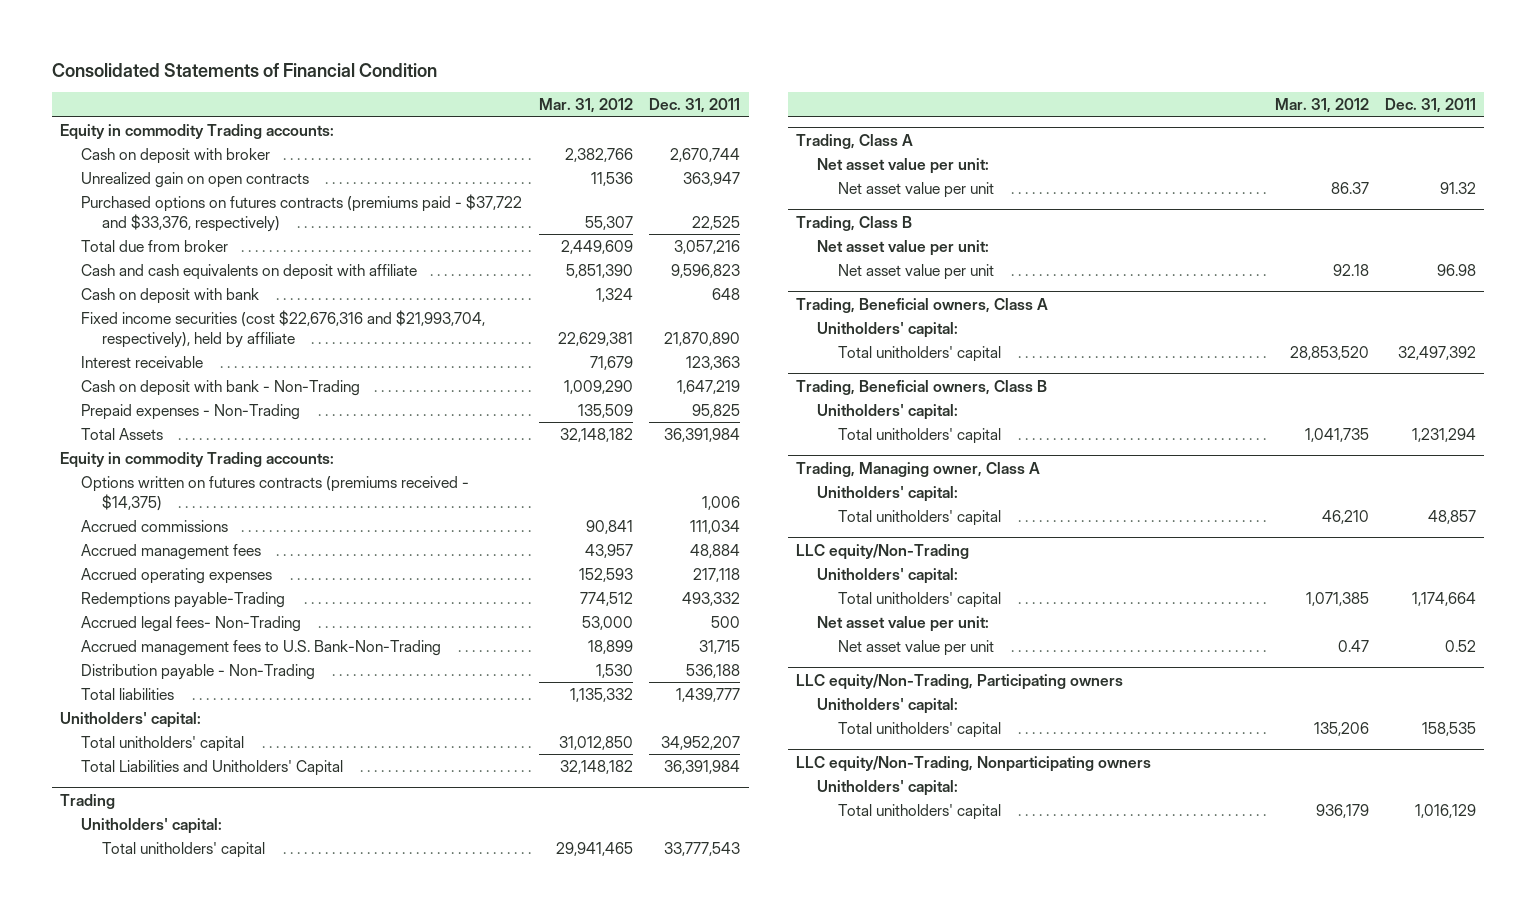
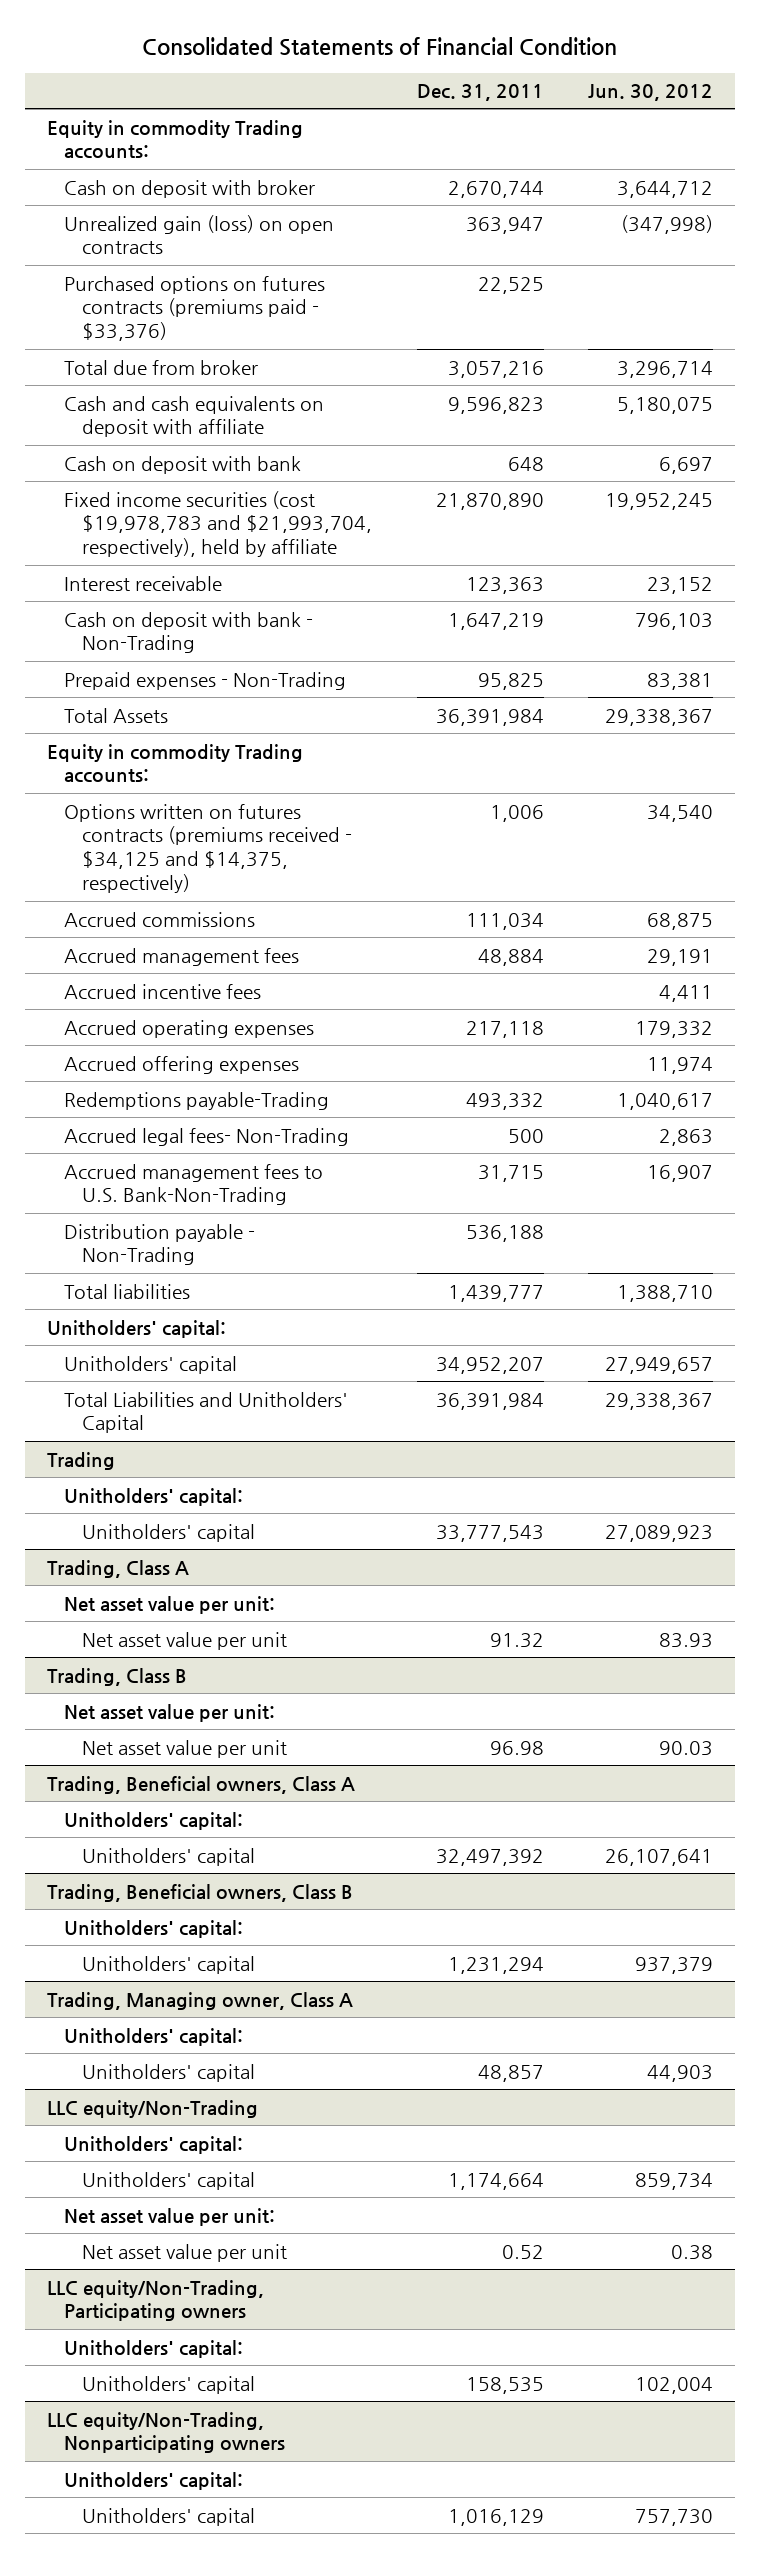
- | Mar. 31, 2012 | Dec. 31, 2011
+ | Dec. 31, 2011 | Jun. 30, 2012
- Unrealized gain on open contracts | 11,536 | 363,947
- Purchased options on futures contracts (premiums paid - $37,722 and $33,376, respectively) | 55,307 | 22,525
+ Unrealized gain (loss) on open contracts | 363,947 | (347,998)
+ Purchased options on futures contracts (premiums paid - $33,376) | 22,525 |
- Fixed income securities (cost $22,676,316 and $21,993,704, respectively), held by affiliate | 22,629,381 | 21,870,890
+ Fixed income securities (cost $19,978,783 and $21,993,704, respectively), held by affiliate | 21,870,890 | 19,952,245
- Options written on futures contracts (premiums received - $14,375) | | 1,006
+ Options written on futures contracts (premiums received - $34,125 and $14,375, respectively) | 1,006 | 34,540
+ Accrued incentive fees | | 4,411
+ Accrued offering expenses | | 11,974
- Total unitholders' capital | 31,012,850 | 34,952,207
+ Unitholders' capital | 34,952,207 | 27,949,657
@ Trading
- Total unitholders' capital | 29,941,465 | 33,777,543
+ Unitholders' capital | 33,777,543 | 27,089,923
@ Trading, Beneficial owners, Class A
- Total unitholders' capital | 28,853,520 | 32,497,392
+ Unitholders' capital | 32,497,392 | 26,107,641
@ Trading, Beneficial owners, Class B
- Total unitholders' capital | 1,041,735 | 1,231,294
+ Unitholders' capital | 1,231,294 | 937,379
@ Trading, Managing owner, Class A
- Total unitholders' capital | 46,210 | 48,857
+ Unitholders' capital | 48,857 | 44,903
@ LLC equity/Non-Trading
- Total unitholders' capital | 1,071,385 | 1,174,664
+ Unitholders' capital | 1,174,664 | 859,734
@ LLC equity/Non-Trading, Participating owners
- Total unitholders' capital | 135,206 | 158,535
+ Unitholders' capital | 158,535 | 102,004
@ LLC equity/Non-Trading, Nonparticipating owners
- Total unitholders' capital | 936,179 | 1,016,129
+ Unitholders' capital | 1,016,129 | 757,730

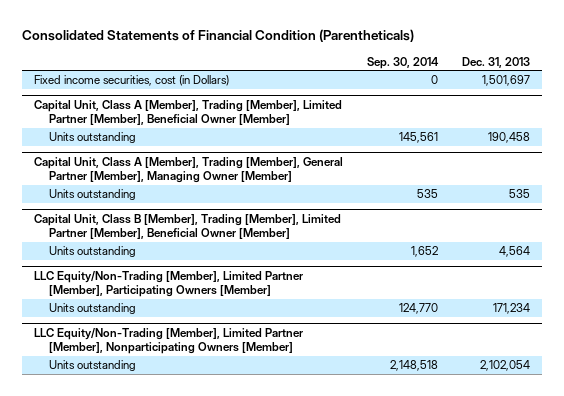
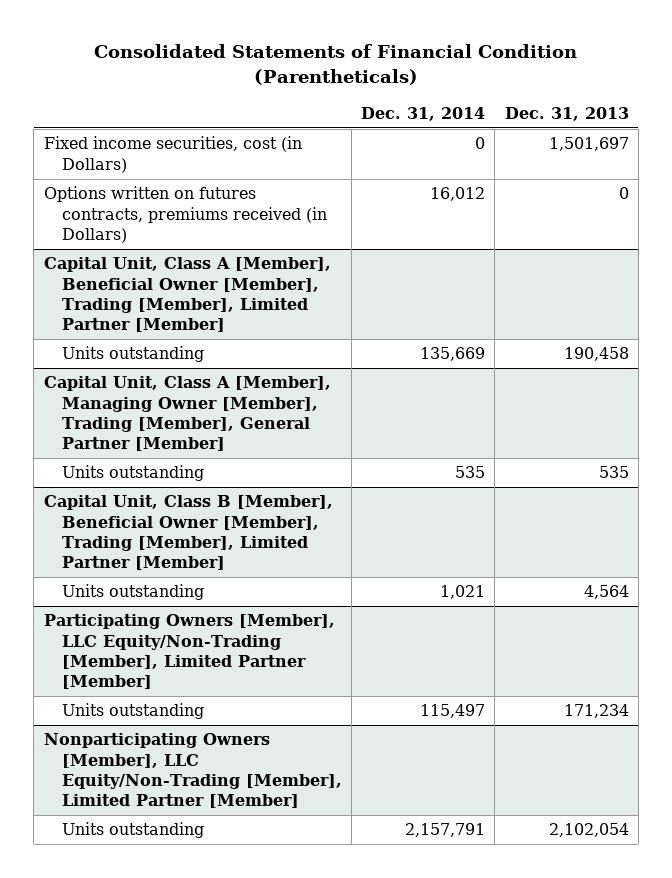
- | Sep. 30, 2014 | Dec. 31, 2013
+ | Dec. 31, 2014 | Dec. 31, 2013
- Capital Unit, Class A [Member], Trading [Member], Limited Partner [Member], Beneficial Owner [Member]
+ Options written on futures contracts, premiums received (in Dollars) | 16,012 | 0
+ Capital Unit, Class A [Member], Beneficial Owner [Member], Trading [Member], Limited Partner [Member]
- Capital Unit, Class A [Member], Trading [Member], General Partner [Member], Managing Owner [Member]
+ Capital Unit, Class A [Member], Managing Owner [Member], Trading [Member], General Partner [Member]
- Capital Unit, Class B [Member], Trading [Member], Limited Partner [Member], Beneficial Owner [Member]
+ Capital Unit, Class B [Member], Beneficial Owner [Member], Trading [Member], Limited Partner [Member]
- LLC Equity/Non-Trading [Member], Limited Partner [Member], Participating Owners [Member]
+ Participating Owners [Member], LLC Equity/Non-Trading [Member], Limited Partner [Member]
- LLC Equity/Non-Trading [Member], Limited Partner [Member], Nonparticipating Owners [Member]
+ Nonparticipating Owners [Member], LLC Equity/Non-Trading [Member], Limited Partner [Member]

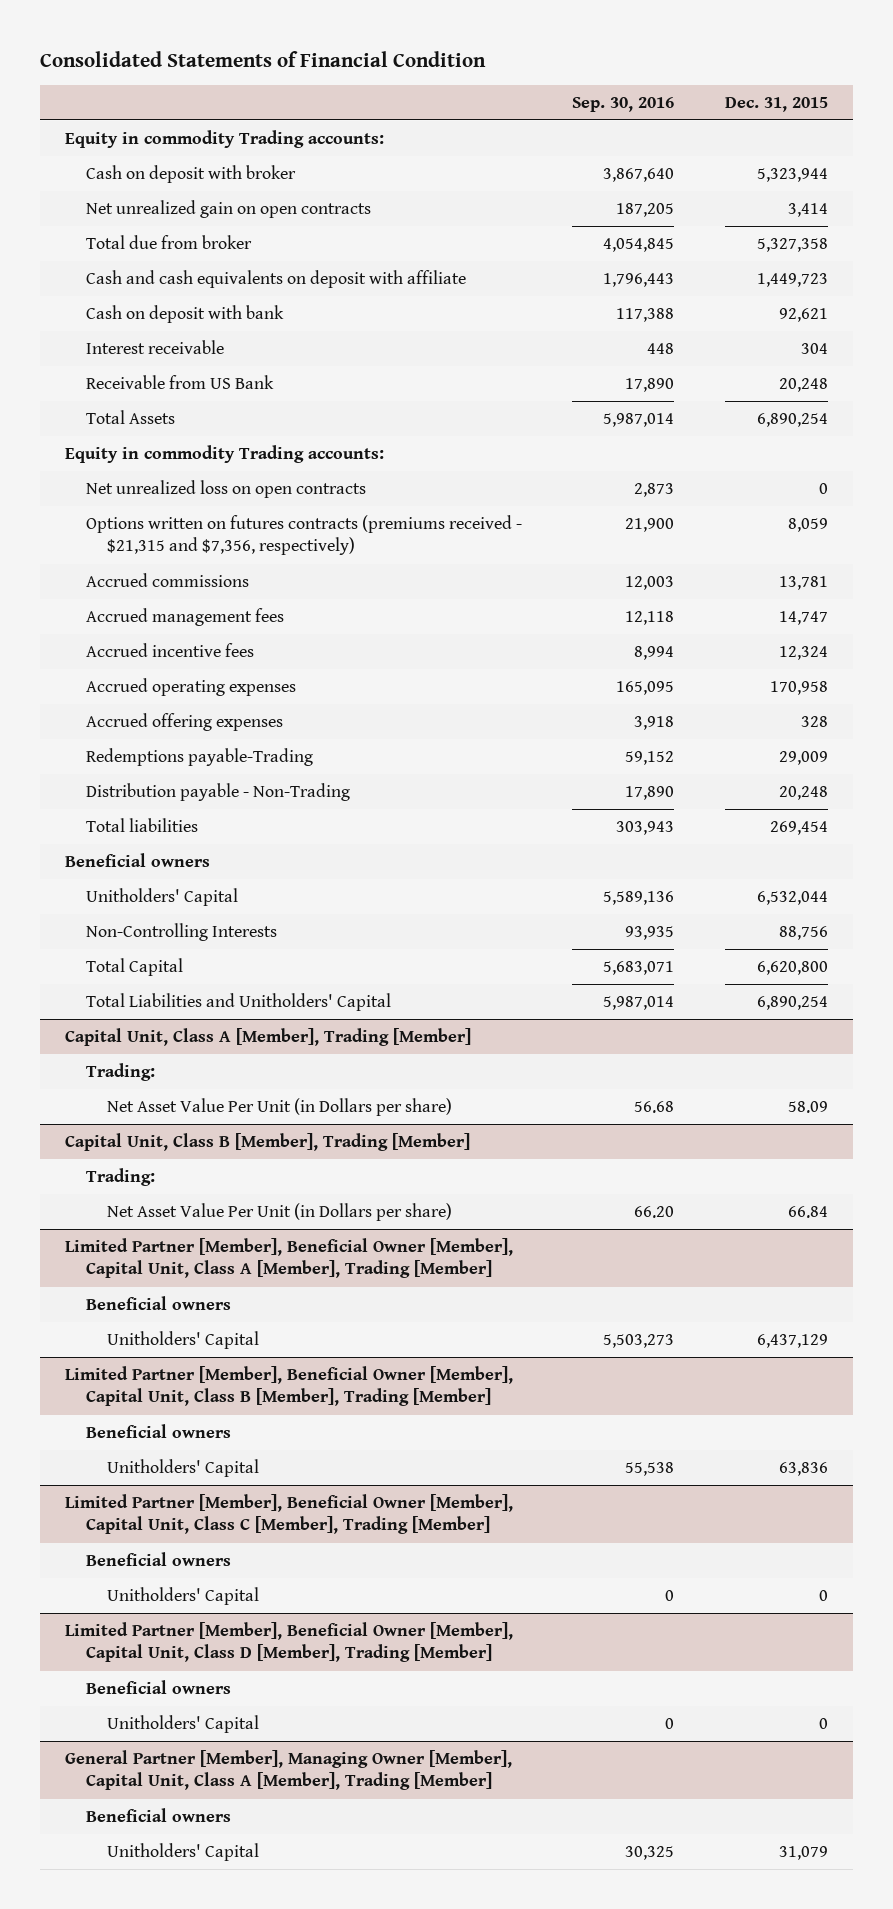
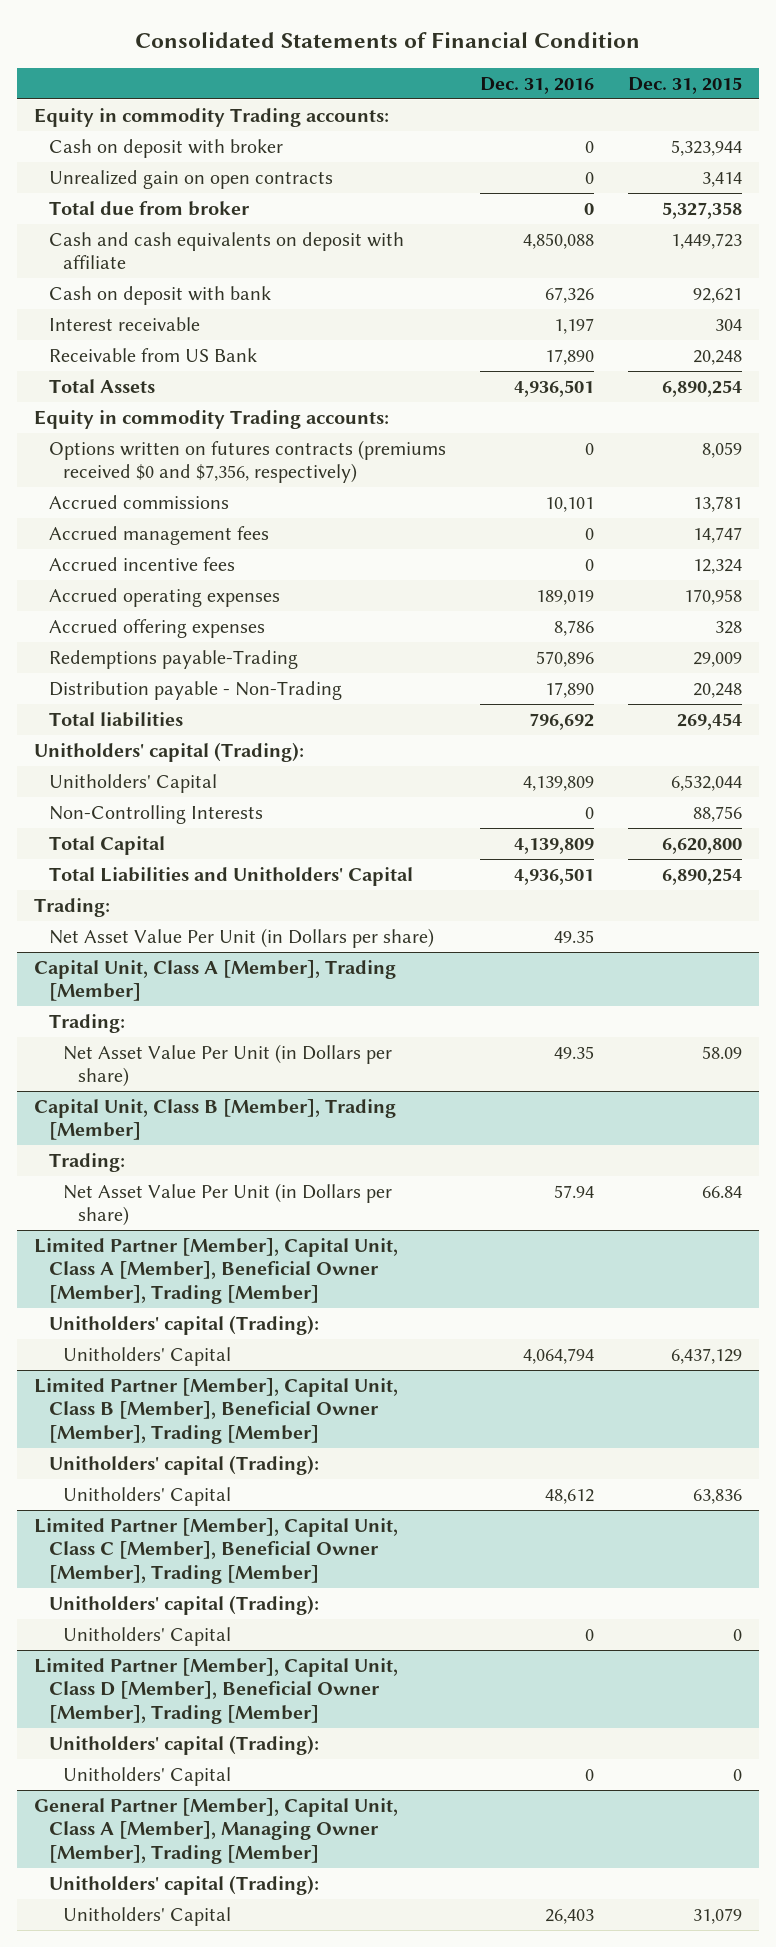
- | Sep. 30, 2016 | Dec. 31, 2015
+ | Dec. 31, 2016 | Dec. 31, 2015
- Net unrealized gain on open contracts | 187,205 | 3,414
+ Unrealized gain on open contracts | 0 | 3,414
- Net unrealized loss on open contracts | 2,873 | 0
- Options written on futures contracts (premiums received - $21,315 and $7,356, respectively) | 21,900 | 8,059
+ Options written on futures contracts (premiums received $0 and $7,356, respectively) | 0 | 8,059
- Beneficial owners
+ Unitholders' capital (Trading):
+ Trading:
+ Net Asset Value Per Unit (in Dollars per share) | 49.35 |
- Limited Partner [Member], Beneficial Owner [Member], Capital Unit, Class A [Member], Trading [Member]
- Beneficial owners
+ Limited Partner [Member], Capital Unit, Class A [Member], Beneficial Owner [Member], Trading [Member]
+ Unitholders' capital (Trading):
- Limited Partner [Member], Beneficial Owner [Member], Capital Unit, Class B [Member], Trading [Member]
- Beneficial owners
+ Limited Partner [Member], Capital Unit, Class B [Member], Beneficial Owner [Member], Trading [Member]
+ Unitholders' capital (Trading):
- Limited Partner [Member], Beneficial Owner [Member], Capital Unit, Class C [Member], Trading [Member]
- Beneficial owners
+ Limited Partner [Member], Capital Unit, Class C [Member], Beneficial Owner [Member], Trading [Member]
+ Unitholders' capital (Trading):
- Limited Partner [Member], Beneficial Owner [Member], Capital Unit, Class D [Member], Trading [Member]
- Beneficial owners
+ Limited Partner [Member], Capital Unit, Class D [Member], Beneficial Owner [Member], Trading [Member]
+ Unitholders' capital (Trading):
- General Partner [Member], Managing Owner [Member], Capital Unit, Class A [Member], Trading [Member]
- Beneficial owners
+ General Partner [Member], Capital Unit, Class A [Member], Managing Owner [Member], Trading [Member]
+ Unitholders' capital (Trading):

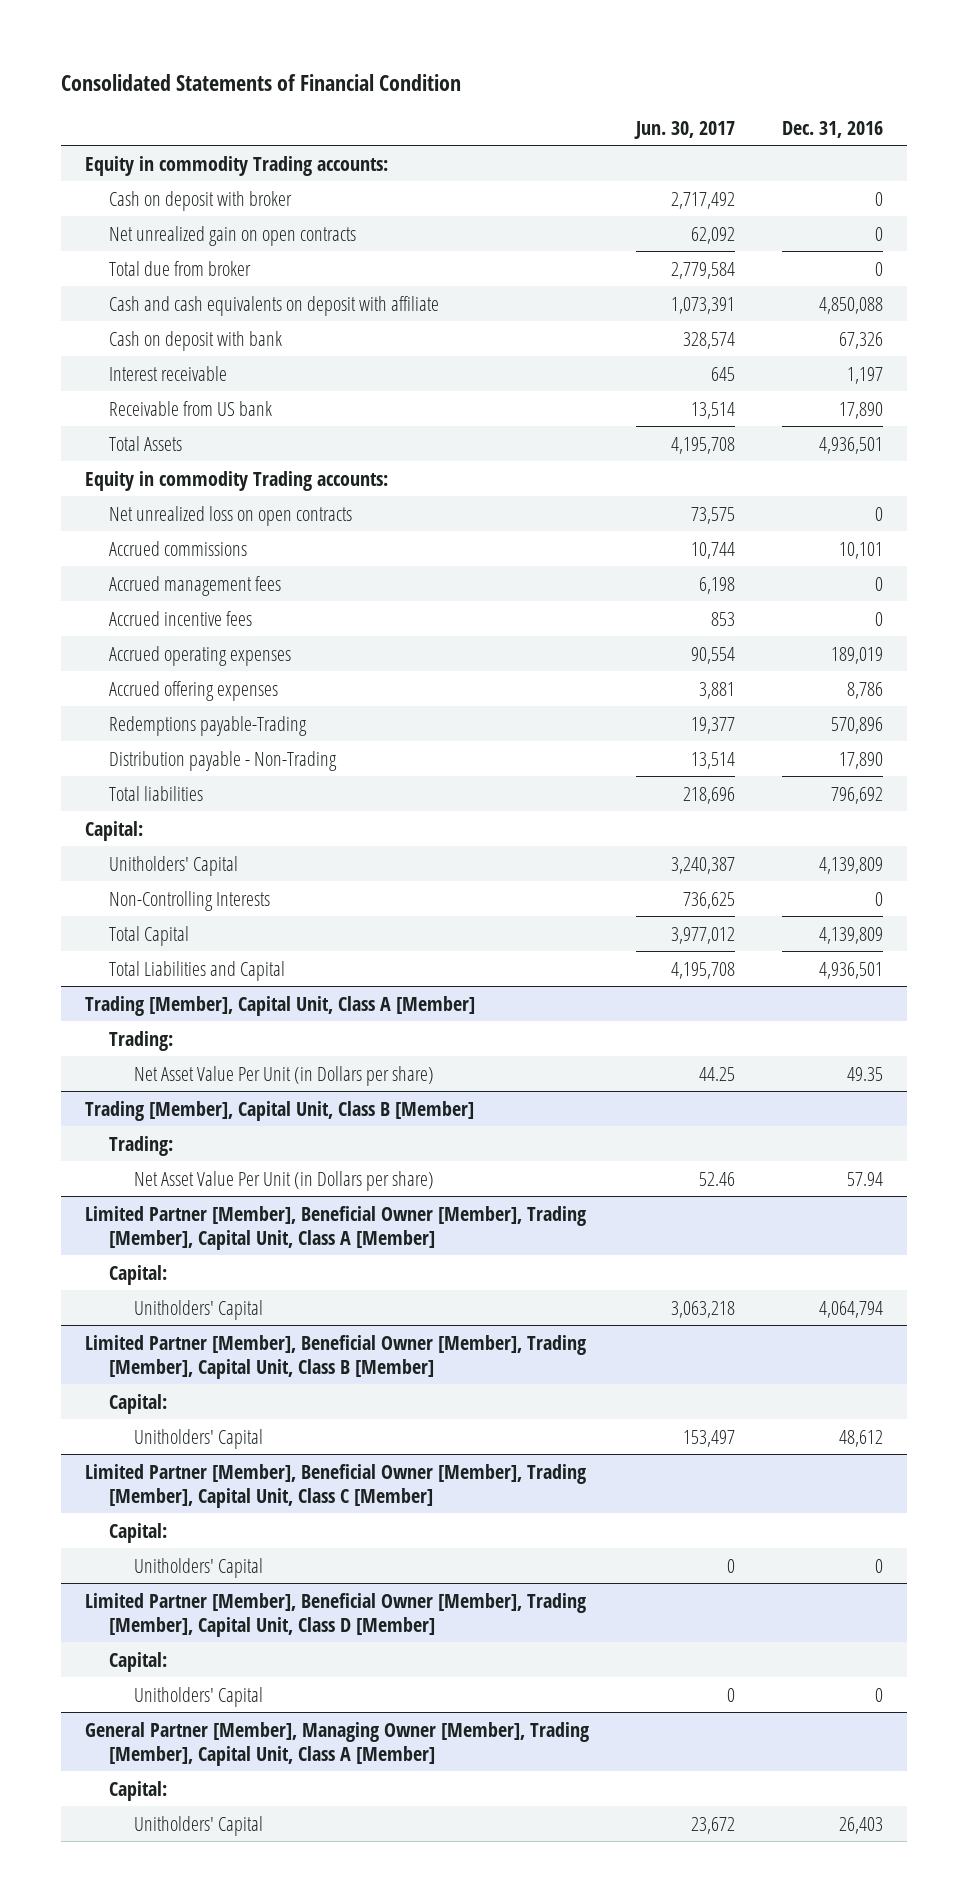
- | Dec. 31, 2016 | Dec. 31, 2015
+ | Jun. 30, 2017 | Dec. 31, 2016
- Unrealized gain on open contracts | 0 | 3,414
+ Net unrealized gain on open contracts | 62,092 | 0
- Receivable from US Bank | 17,890 | 20,248
+ Receivable from US bank | 13,514 | 17,890
- Options written on futures contracts (premiums received $0 and $7,356, respectively) | 0 | 8,059
+ Net unrealized loss on open contracts | 73,575 | 0
- Unitholders' capital (Trading):
+ Capital:
- Total Liabilities and Unitholders' Capital | 4,936,501 | 6,890,254
- Trading:
- Net Asset Value Per Unit (in Dollars per share) | 49.35 |
- Capital Unit, Class A [Member], Trading [Member]
+ Total Liabilities and Capital | 4,195,708 | 4,936,501
+ Trading [Member], Capital Unit, Class A [Member]
- Capital Unit, Class B [Member], Trading [Member]
+ Trading [Member], Capital Unit, Class B [Member]
- Limited Partner [Member], Capital Unit, Class A [Member], Beneficial Owner [Member], Trading [Member]
- Unitholders' capital (Trading):
+ Limited Partner [Member], Beneficial Owner [Member], Trading [Member], Capital Unit, Class A [Member]
+ Capital:
- Limited Partner [Member], Capital Unit, Class B [Member], Beneficial Owner [Member], Trading [Member]
- Unitholders' capital (Trading):
+ Limited Partner [Member], Beneficial Owner [Member], Trading [Member], Capital Unit, Class B [Member]
+ Capital:
- Limited Partner [Member], Capital Unit, Class C [Member], Beneficial Owner [Member], Trading [Member]
- Unitholders' capital (Trading):
+ Limited Partner [Member], Beneficial Owner [Member], Trading [Member], Capital Unit, Class C [Member]
+ Capital:
- Limited Partner [Member], Capital Unit, Class D [Member], Beneficial Owner [Member], Trading [Member]
- Unitholders' capital (Trading):
+ Limited Partner [Member], Beneficial Owner [Member], Trading [Member], Capital Unit, Class D [Member]
+ Capital:
- General Partner [Member], Capital Unit, Class A [Member], Managing Owner [Member], Trading [Member]
- Unitholders' capital (Trading):
+ General Partner [Member], Managing Owner [Member], Trading [Member], Capital Unit, Class A [Member]
+ Capital:

